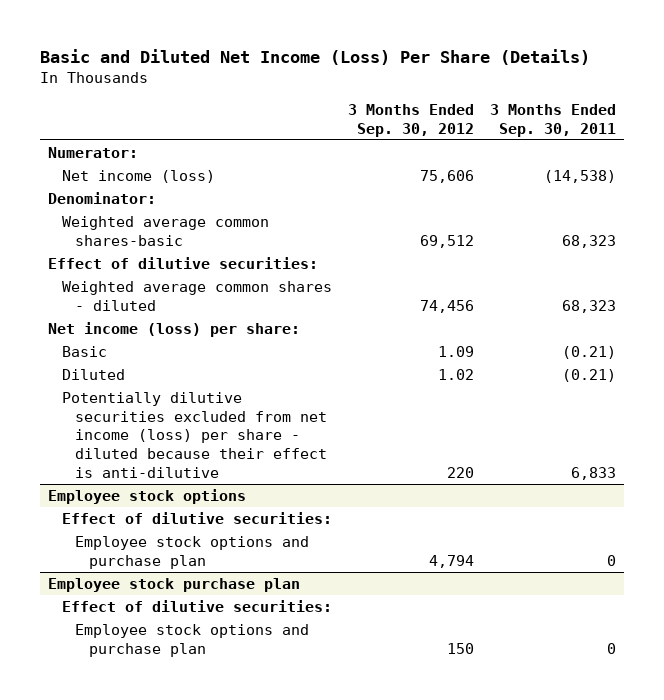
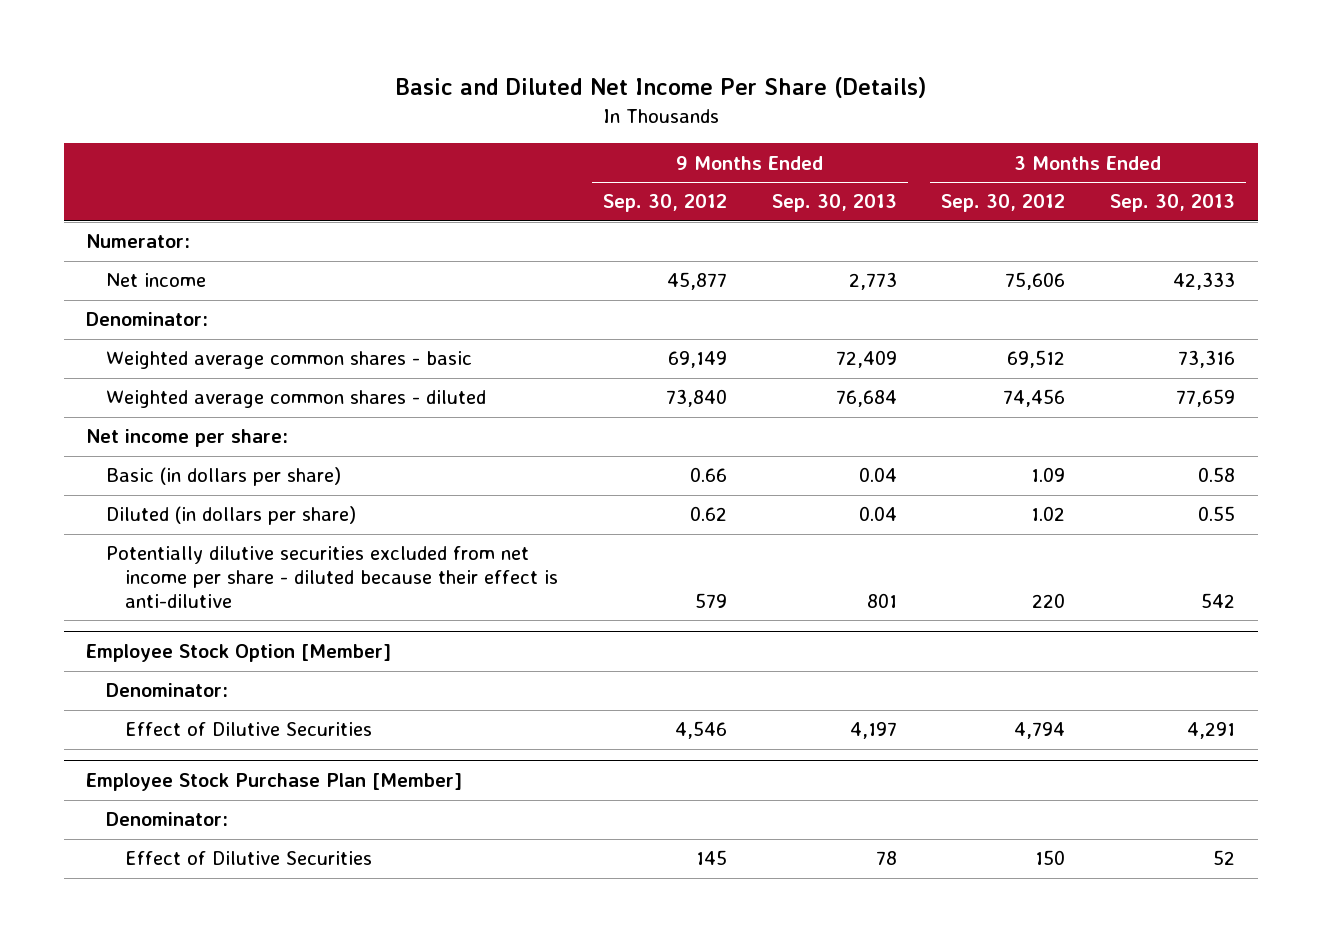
- Basic and Diluted Net Income (Loss) Per Share (Details)
+ Basic and Diluted Net Income Per Share (Details)
- | 3 Months Ended Sep. 30, 2012 | 3 Months Ended Sep. 30, 2011
+ | 9 Months Ended Sep. 30, 2012 | 9 Months Ended Sep. 30, 2013 | 3 Months Ended Sep. 30, 2012 | 3 Months Ended Sep. 30, 2013
- Net income (loss) | 75,606 | (14,538)
+ Net income | 45,877 | 2,773 | 75,606 | 42,333
- Weighted average common shares-basic | 69,512 | 68,323
- Effect of dilutive securities:
+ Weighted average common shares - basic | 69,149 | 72,409 | 69,512 | 73,316
- Net income (loss) per share:
- Basic | 1.09 | (0.21)
- Diluted | 1.02 | (0.21)
- Potentially dilutive securities excluded from net income (loss) per share - diluted because their effect is anti-dilutive | 220 | 6,833
- Employee stock options
- Effect of dilutive securities:
- Employee stock options and purchase plan | 4,794 | 0
- Employee stock purchase plan
- Effect of dilutive securities:
- Employee stock options and purchase plan | 150 | 0
+ Net income per share:
+ Basic (in dollars per share) | 0.66 | 0.04 | 1.09 | 0.58
+ Diluted (in dollars per share) | 0.62 | 0.04 | 1.02 | 0.55
+ Potentially dilutive securities excluded from net income per share - diluted because their effect is anti-dilutive | 579 | 801 | 220 | 542
+ Employee Stock Option [Member]
+ Denominator:
+ Effect of Dilutive Securities | 4,546 | 4,197 | 4,794 | 4,291
+ Employee Stock Purchase Plan [Member]
+ Denominator:
+ Effect of Dilutive Securities | 145 | 78 | 150 | 52

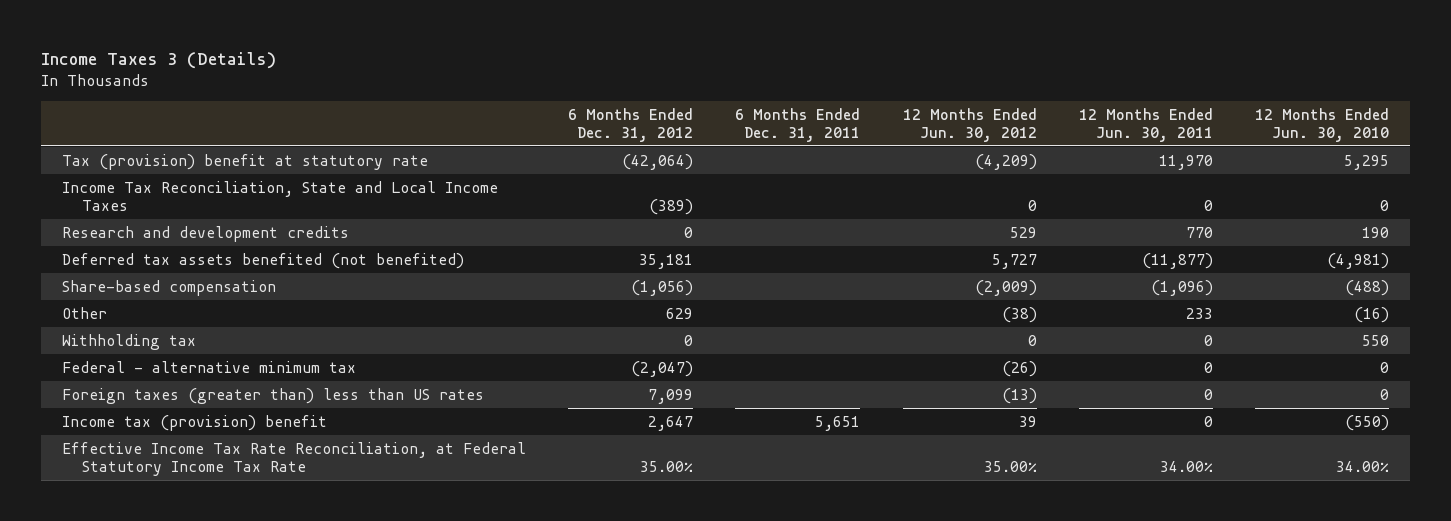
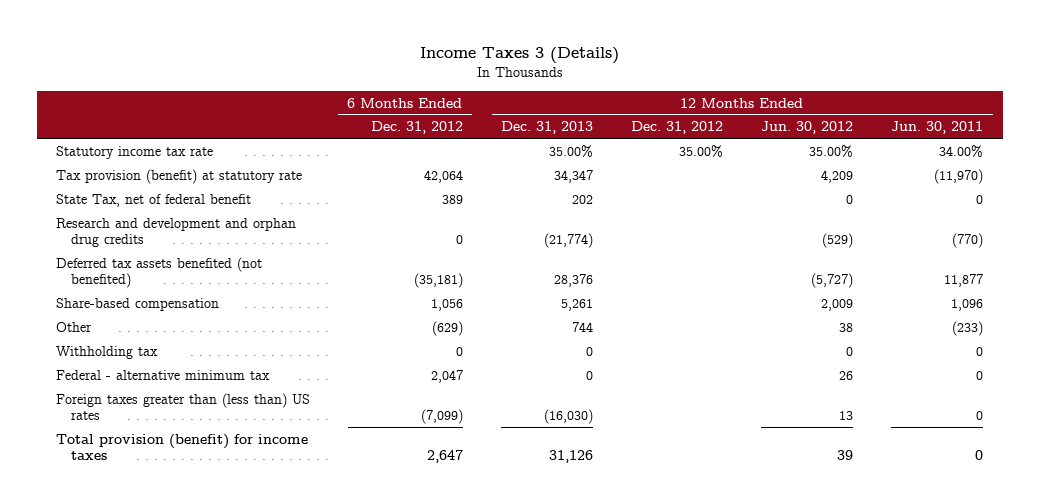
- | 6 Months Ended Dec. 31, 2012 | 6 Months Ended Dec. 31, 2011 | 12 Months Ended Jun. 30, 2012 | 12 Months Ended Jun. 30, 2011 | 12 Months Ended Jun. 30, 2010
+ | 6 Months Ended Dec. 31, 2012 | 12 Months Ended Dec. 31, 2013 | 12 Months Ended Dec. 31, 2012 | 12 Months Ended Jun. 30, 2012 | 12 Months Ended Jun. 30, 2011
- Tax (provision) benefit at statutory rate | (42,064) | | (4,209) | 11,970 | 5,295
- Income Tax Reconciliation, State and Local Income Taxes | (389) | | 0 | 0 | 0
- Research and development credits | 0 | | 529 | 770 | 190
- Deferred tax assets benefited (not benefited) | 35,181 | | 5,727 | (11,877) | (4,981)
- Share-based compensation | (1,056) | | (2,009) | (1,096) | (488)
- Other | 629 | | (38) | 233 | (16)
+ Statutory income tax rate | | 35.00% | 35.00% | 35.00% | 34.00%
+ Tax provision (benefit) at statutory rate | 42,064 | 34,347 | | 4,209 | (11,970)
+ State Tax, net of federal benefit | 389 | 202 | | 0 | 0
+ Research and development and orphan drug credits | 0 | (21,774) | | (529) | (770)
+ Deferred tax assets benefited (not benefited) | (35,181) | 28,376 | | (5,727) | 11,877
+ Share-based compensation | 1,056 | 5,261 | | 2,009 | 1,096
+ Other | (629) | 744 | | 38 | (233)
- Federal - alternative minimum tax | (2,047) | | (26) | 0 | 0
- Foreign taxes (greater than) less than US rates | 7,099 | | (13) | 0 | 0
- Income tax (provision) benefit | 2,647 | 5,651 | 39 | 0 | (550)
- Effective Income Tax Rate Reconciliation, at Federal Statutory Income Tax Rate | 35.00% | | 35.00% | 34.00% | 34.00%
+ Federal - alternative minimum tax | 2,047 | 0 | | 26 | 0
+ Foreign taxes greater than (less than) US rates | (7,099) | (16,030) | | 13 | 0
+ Total provision (benefit) for income taxes | 2,647 | 31,126 | | 39 | 0

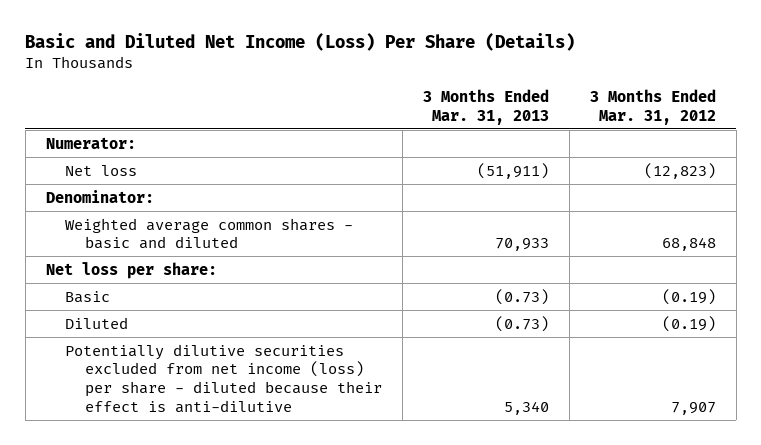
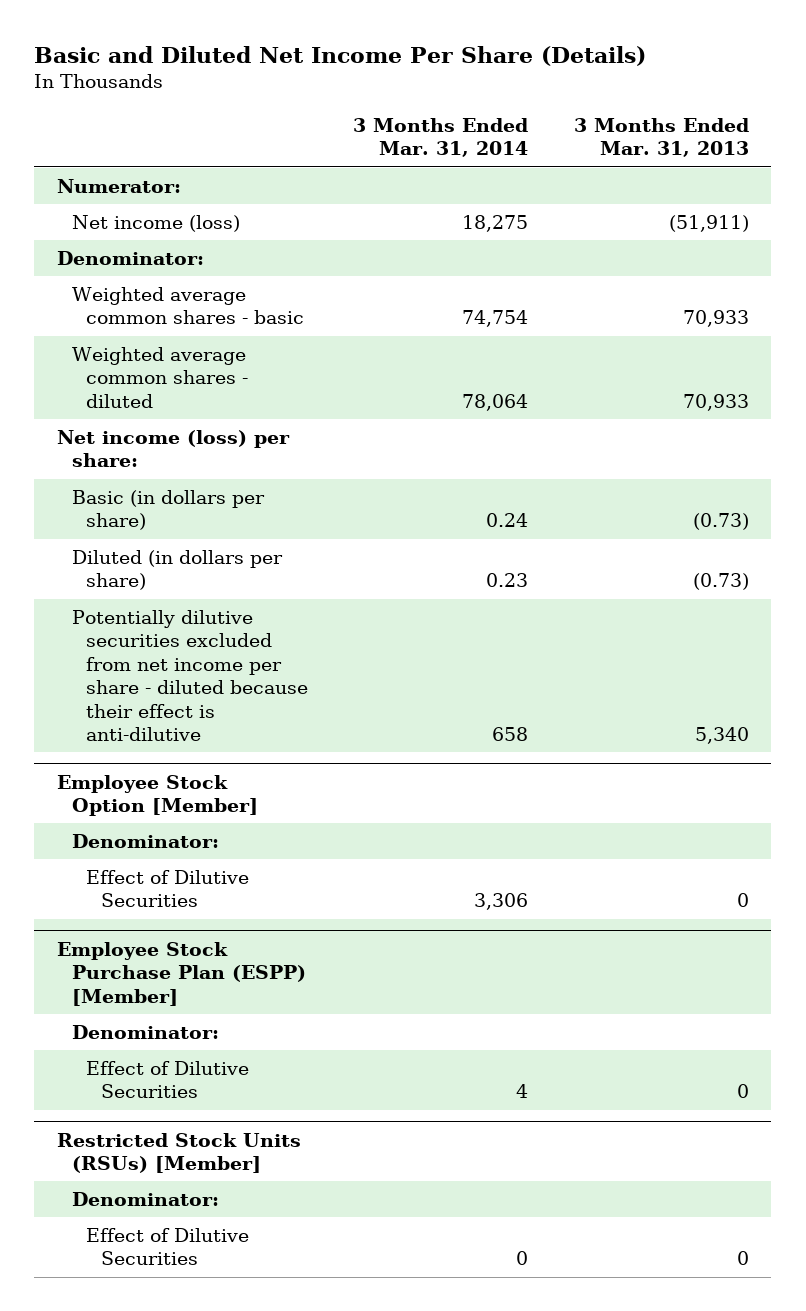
- Basic and Diluted Net Income (Loss) Per Share (Details)
+ Basic and Diluted Net Income Per Share (Details)
- | 3 Months Ended Mar. 31, 2013 | 3 Months Ended Mar. 31, 2012
+ | 3 Months Ended Mar. 31, 2014 | 3 Months Ended Mar. 31, 2013
- Net loss | (51,911) | (12,823)
+ Net income (loss) | 18,275 | (51,911)
- Weighted average common shares - basic and diluted | 70,933 | 68,848
- Net loss per share:
- Basic | (0.73) | (0.19)
- Diluted | (0.73) | (0.19)
- Potentially dilutive securities excluded from net income (loss) per share - diluted because their effect is anti-dilutive | 5,340 | 7,907
+ Weighted average common shares - basic | 74,754 | 70,933
+ Weighted average common shares - diluted | 78,064 | 70,933
+ Net income (loss) per share:
+ Basic (in dollars per share) | 0.24 | (0.73)
+ Diluted (in dollars per share) | 0.23 | (0.73)
+ Potentially dilutive securities excluded from net income per share - diluted because their effect is anti-dilutive | 658 | 5,340
+ Employee Stock Option [Member]
+ Denominator:
+ Effect of Dilutive Securities | 3,306 | 0
+ Employee Stock Purchase Plan (ESPP) [Member]
+ Denominator:
+ Effect of Dilutive Securities | 4 | 0
+ Restricted Stock Units (RSUs) [Member]
+ Denominator:
+ Effect of Dilutive Securities | 0 | 0

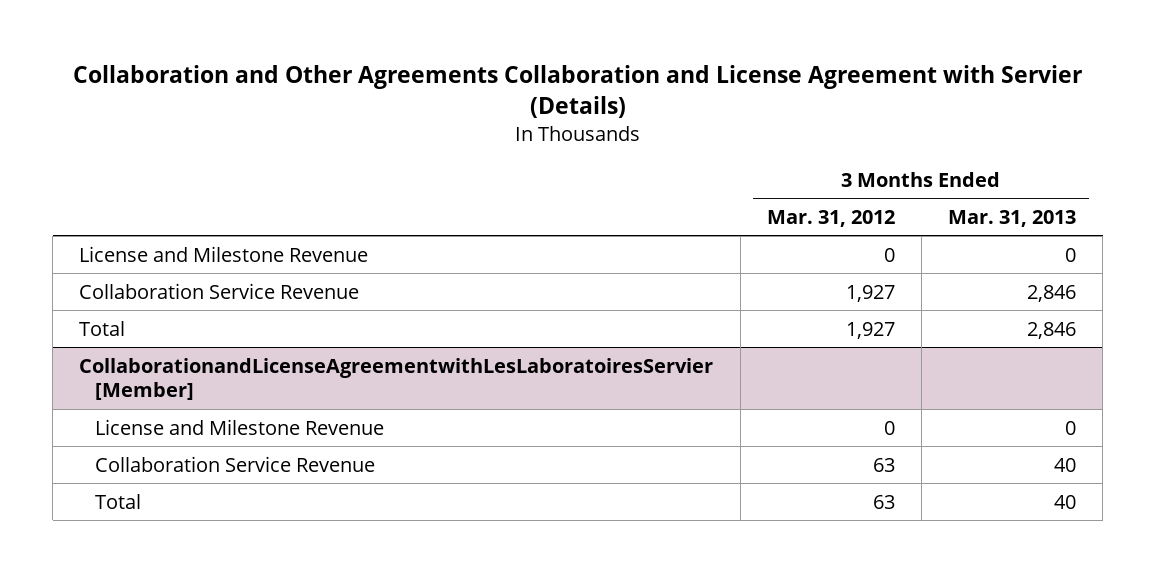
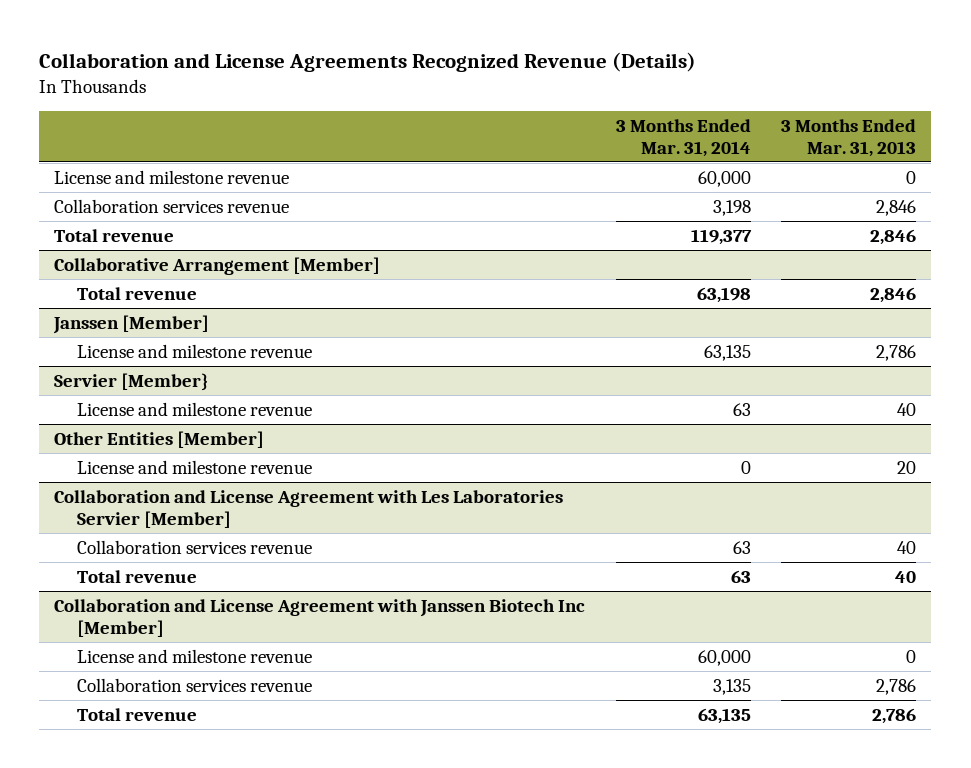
- Collaboration and Other Agreements Collaboration and License Agreement with Servier (Details)
+ Collaboration and License Agreements Recognized Revenue (Details)
- | 3 Months Ended Mar. 31, 2012 | 3 Months Ended Mar. 31, 2013
+ | 3 Months Ended Mar. 31, 2014 | 3 Months Ended Mar. 31, 2013
- License and Milestone Revenue | 0 | 0
- Collaboration Service Revenue | 1,927 | 2,846
- Total | 1,927 | 2,846
- CollaborationandLicenseAgreementwithLesLaboratoiresServier [Member]
- License and Milestone Revenue | 0 | 0
- Collaboration Service Revenue | 63 | 40
- Total | 63 | 40
+ License and milestone revenue | 60,000 | 0
+ Collaboration services revenue | 3,198 | 2,846
+ Total revenue | 119,377 | 2,846
+ Collaborative Arrangement [Member]
+ Total revenue | 63,198 | 2,846
+ Janssen [Member]
+ License and milestone revenue | 63,135 | 2,786
+ Servier [Member}
+ License and milestone revenue | 63 | 40
+ Other Entities [Member]
+ License and milestone revenue | 0 | 20
+ Collaboration and License Agreement with Les Laboratories Servier [Member]
+ Collaboration services revenue | 63 | 40
+ Total revenue | 63 | 40
+ Collaboration and License Agreement with Janssen Biotech Inc [Member]
+ License and milestone revenue | 60,000 | 0
+ Collaboration services revenue | 3,135 | 2,786
+ Total revenue | 63,135 | 2,786

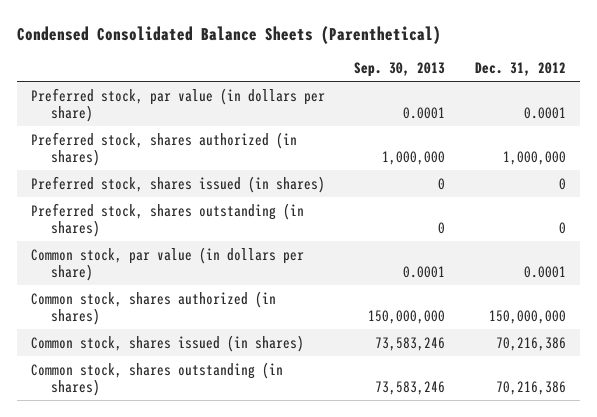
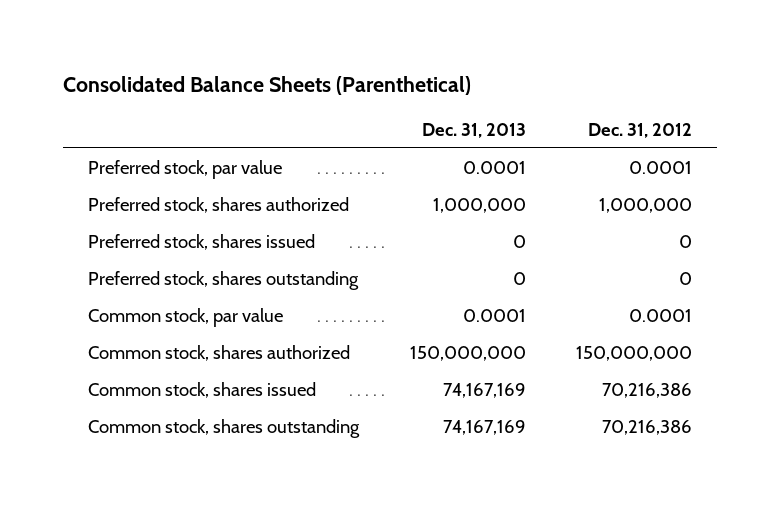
- Condensed Consolidated Balance Sheets (Parenthetical)
+ Consolidated Balance Sheets (Parenthetical)
- | Sep. 30, 2013 | Dec. 31, 2012
+ | Dec. 31, 2013 | Dec. 31, 2012
- Preferred stock, par value (in dollars per share) | 0.0001 | 0.0001
- Preferred stock, shares authorized (in shares) | 1,000,000 | 1,000,000
- Preferred stock, shares issued (in shares) | 0 | 0
- Preferred stock, shares outstanding (in shares) | 0 | 0
- Common stock, par value (in dollars per share) | 0.0001 | 0.0001
- Common stock, shares authorized (in shares) | 150,000,000 | 150,000,000
- Common stock, shares issued (in shares) | 73,583,246 | 70,216,386
- Common stock, shares outstanding (in shares) | 73,583,246 | 70,216,386
+ Preferred stock, par value | 0.0001 | 0.0001
+ Preferred stock, shares authorized | 1,000,000 | 1,000,000
+ Preferred stock, shares issued | 0 | 0
+ Preferred stock, shares outstanding | 0 | 0
+ Common stock, par value | 0.0001 | 0.0001
+ Common stock, shares authorized | 150,000,000 | 150,000,000
+ Common stock, shares issued | 74,167,169 | 70,216,386
+ Common stock, shares outstanding | 74,167,169 | 70,216,386

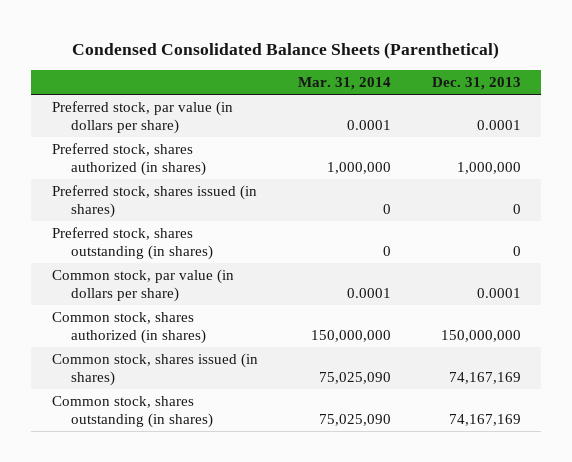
- Consolidated Balance Sheets (Parenthetical)
+ Condensed Consolidated Balance Sheets (Parenthetical)
- | Dec. 31, 2013 | Dec. 31, 2012
+ | Mar. 31, 2014 | Dec. 31, 2013
- Preferred stock, par value | 0.0001 | 0.0001
- Preferred stock, shares authorized | 1,000,000 | 1,000,000
- Preferred stock, shares issued | 0 | 0
- Preferred stock, shares outstanding | 0 | 0
- Common stock, par value | 0.0001 | 0.0001
- Common stock, shares authorized | 150,000,000 | 150,000,000
- Common stock, shares issued | 74,167,169 | 70,216,386
- Common stock, shares outstanding | 74,167,169 | 70,216,386
+ Preferred stock, par value (in dollars per share) | 0.0001 | 0.0001
+ Preferred stock, shares authorized (in shares) | 1,000,000 | 1,000,000
+ Preferred stock, shares issued (in shares) | 0 | 0
+ Preferred stock, shares outstanding (in shares) | 0 | 0
+ Common stock, par value (in dollars per share) | 0.0001 | 0.0001
+ Common stock, shares authorized (in shares) | 150,000,000 | 150,000,000
+ Common stock, shares issued (in shares) | 75,025,090 | 74,167,169
+ Common stock, shares outstanding (in shares) | 75,025,090 | 74,167,169

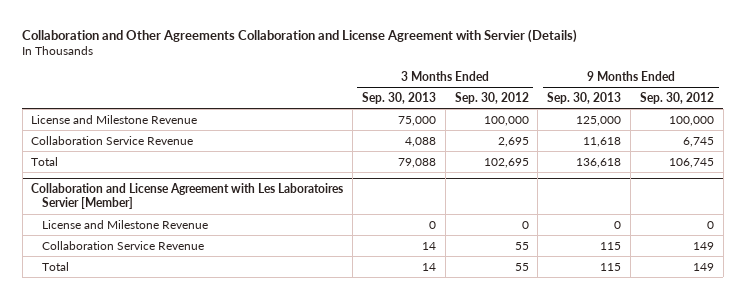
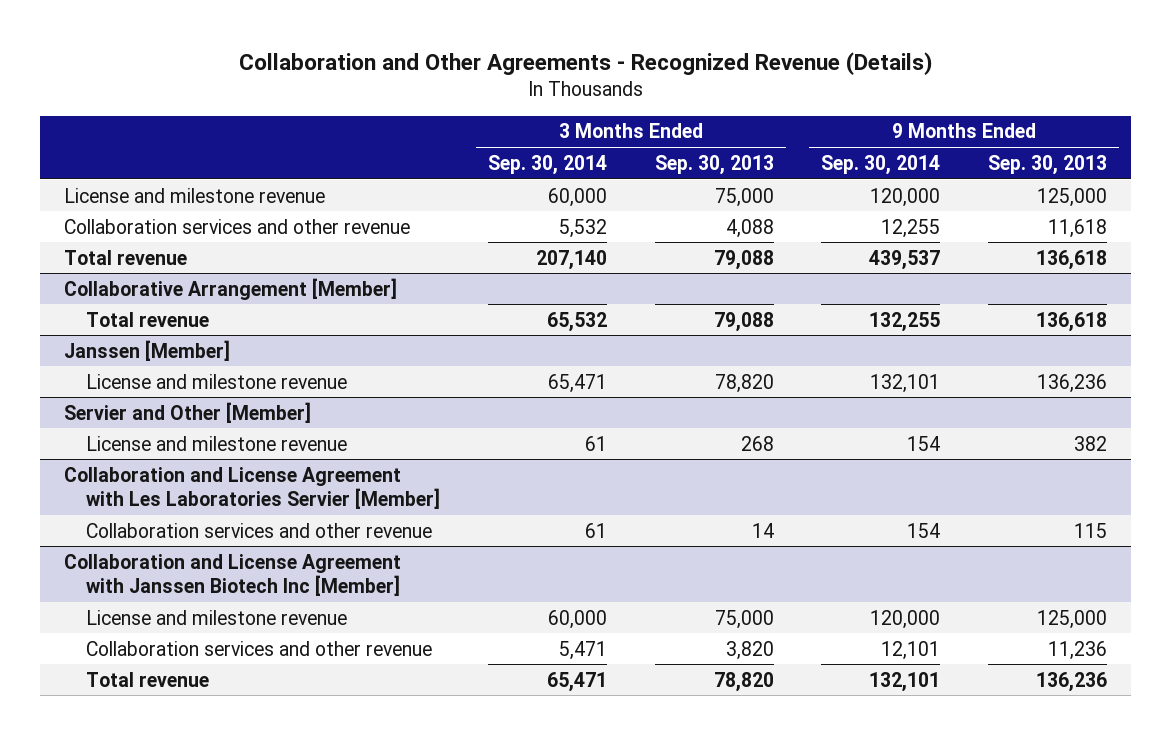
- Collaboration and Other Agreements Collaboration and License Agreement with Servier (Details)
+ Collaboration and Other Agreements - Recognized Revenue (Details)
- | 3 Months Ended Sep. 30, 2013 | 3 Months Ended Sep. 30, 2012 | 9 Months Ended Sep. 30, 2013 | 9 Months Ended Sep. 30, 2012
+ | 3 Months Ended Sep. 30, 2014 | 3 Months Ended Sep. 30, 2013 | 9 Months Ended Sep. 30, 2014 | 9 Months Ended Sep. 30, 2013
- License and Milestone Revenue | 75,000 | 100,000 | 125,000 | 100,000
- Collaboration Service Revenue | 4,088 | 2,695 | 11,618 | 6,745
- Total | 79,088 | 102,695 | 136,618 | 106,745
- Collaboration and License Agreement with Les Laboratoires Servier [Member]
- License and Milestone Revenue | 0 | 0 | 0 | 0
- Collaboration Service Revenue | 14 | 55 | 115 | 149
- Total | 14 | 55 | 115 | 149
+ License and milestone revenue | 60,000 | 75,000 | 120,000 | 125,000
+ Collaboration services and other revenue | 5,532 | 4,088 | 12,255 | 11,618
+ Total revenue | 207,140 | 79,088 | 439,537 | 136,618
+ Collaborative Arrangement [Member]
+ Total revenue | 65,532 | 79,088 | 132,255 | 136,618
+ Janssen [Member]
+ License and milestone revenue | 65,471 | 78,820 | 132,101 | 136,236
+ Servier and Other [Member]
+ License and milestone revenue | 61 | 268 | 154 | 382
+ Collaboration and License Agreement with Les Laboratories Servier [Member]
+ Collaboration services and other revenue | 61 | 14 | 154 | 115
+ Collaboration and License Agreement with Janssen Biotech Inc [Member]
+ License and milestone revenue | 60,000 | 75,000 | 120,000 | 125,000
+ Collaboration services and other revenue | 5,471 | 3,820 | 12,101 | 11,236
+ Total revenue | 65,471 | 78,820 | 132,101 | 136,236

